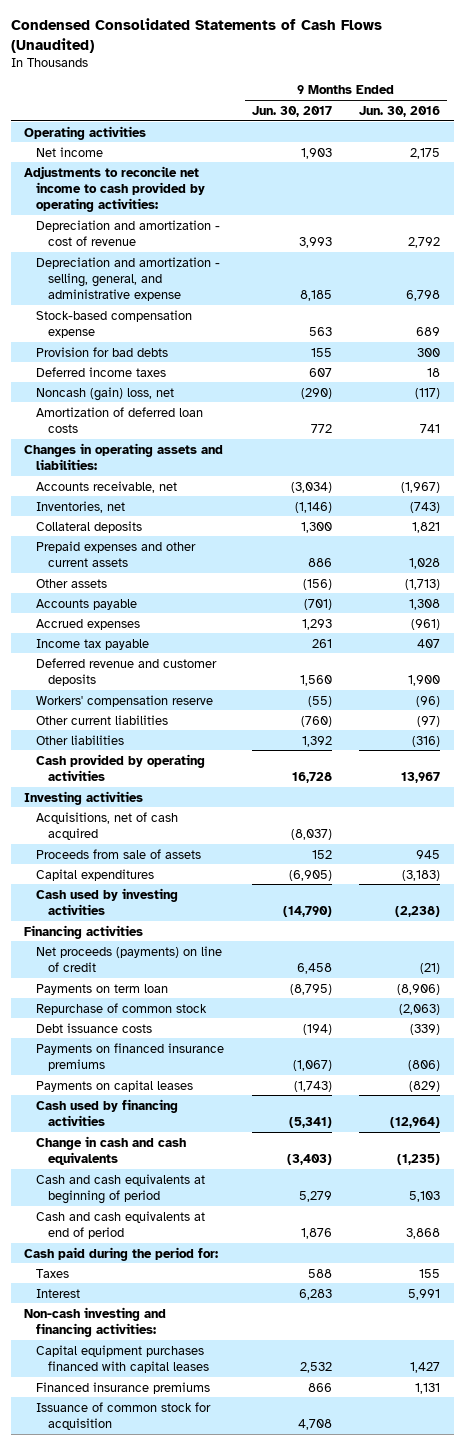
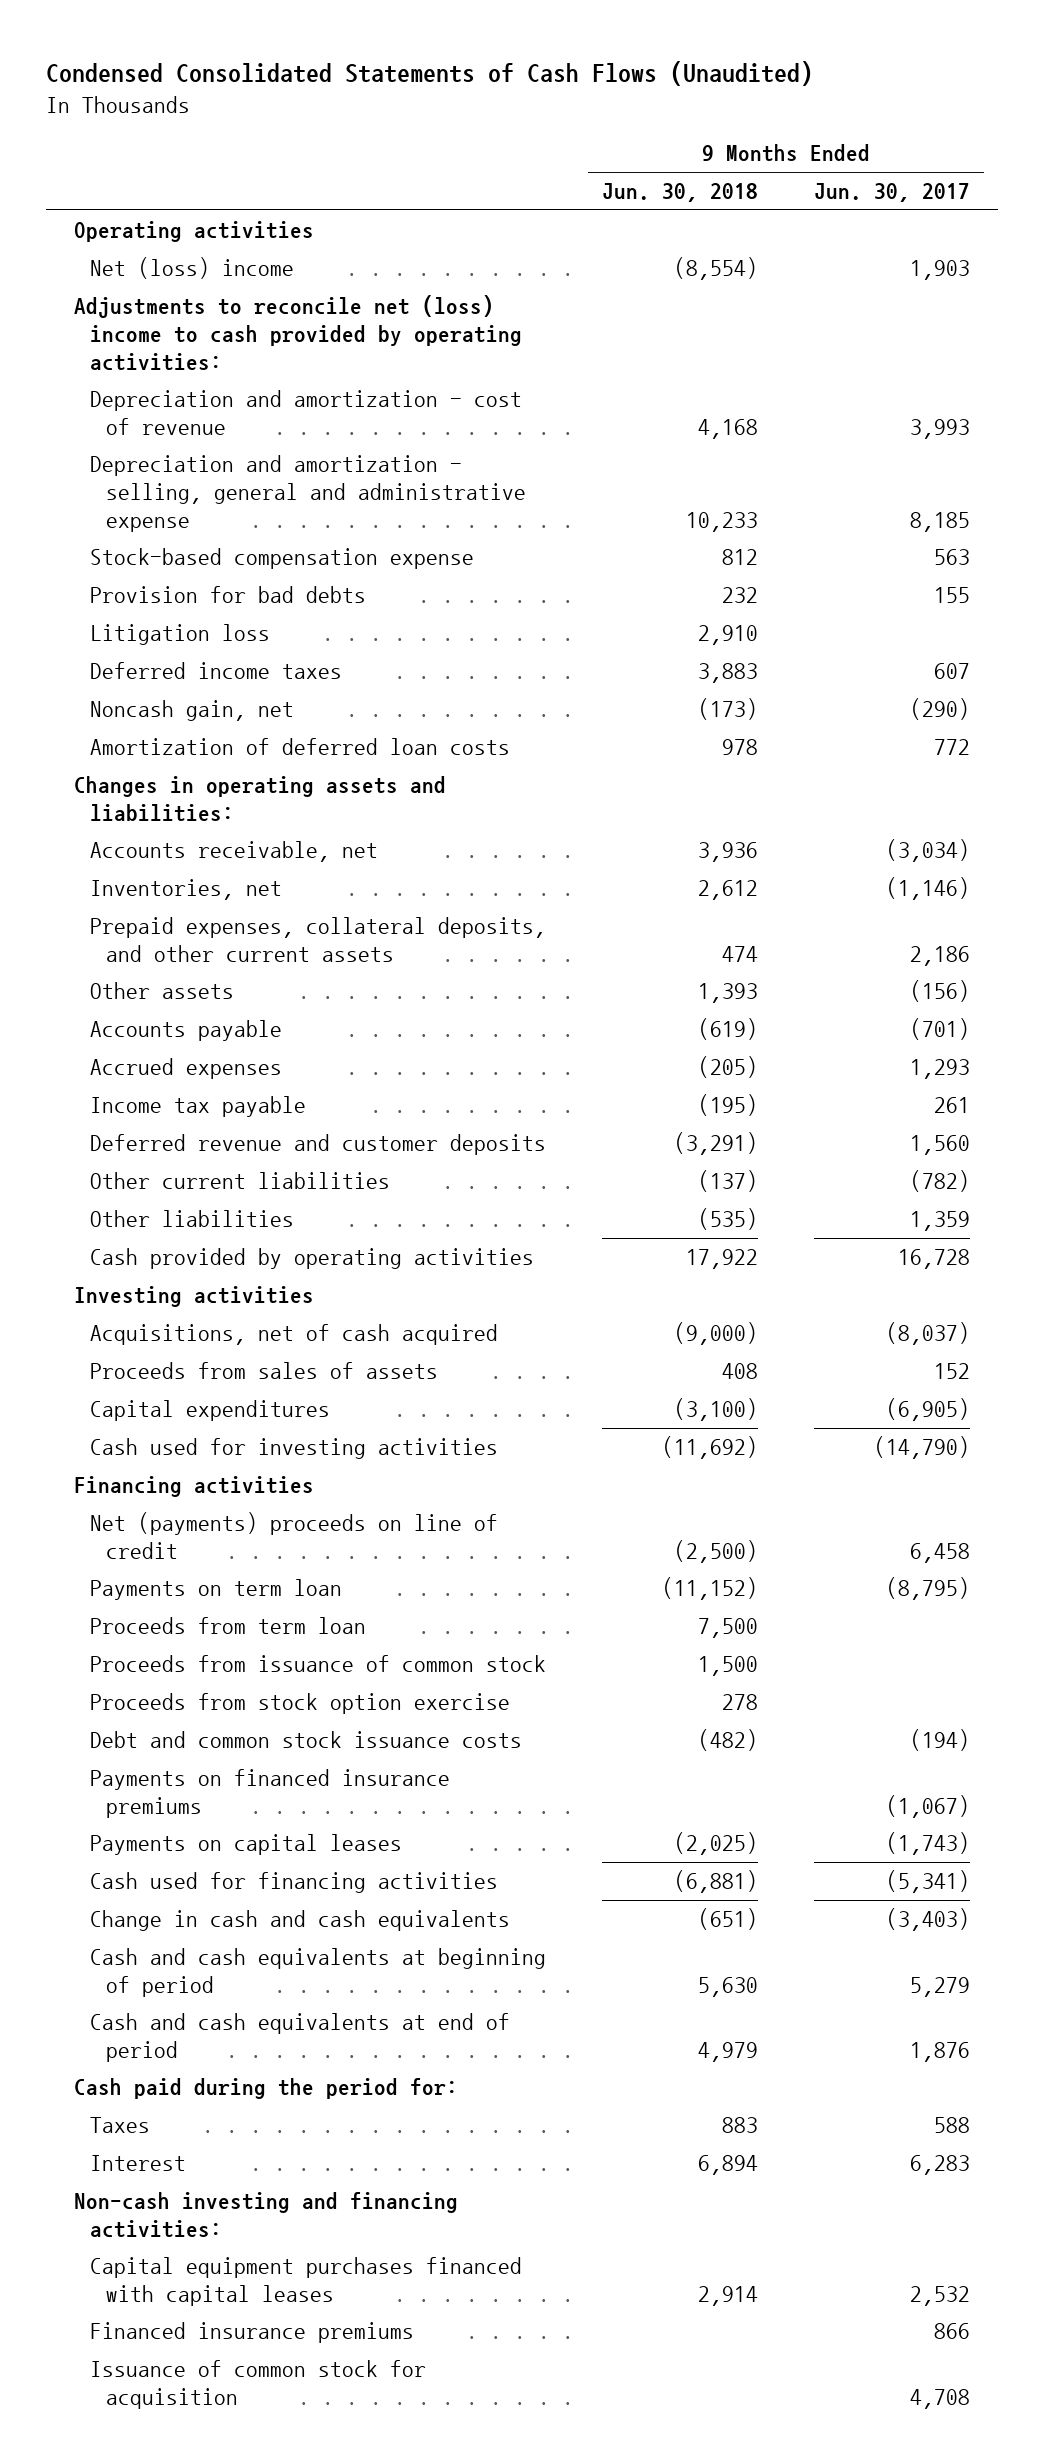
- | 9 Months Ended Jun. 30, 2017 | 9 Months Ended Jun. 30, 2016
+ | 9 Months Ended Jun. 30, 2018 | 9 Months Ended Jun. 30, 2017
- Net income | 1,903 | 2,175
- Adjustments to reconcile net income to cash provided by operating activities:
+ Net (loss) income | (8,554) | 1,903
+ Adjustments to reconcile net (loss) income to cash provided by operating activities:
- Depreciation and amortization - selling, general, and administrative expense | 8,185 | 6,798
+ Depreciation and amortization - selling, general and administrative expense | 10,233 | 8,185
+ Litigation loss | 2,910 |
- Noncash (gain) loss, net | (290) | (117)
+ Noncash gain, net | (173) | (290)
- Collateral deposits | 1,300 | 1,821
- Prepaid expenses and other current assets | 886 | 1,028
+ Prepaid expenses, collateral deposits, and other current assets | 474 | 2,186
- Workers' compensation reserve | (55) | (96)
- Other current liabilities | (760) | (97)
- Other liabilities | 1,392 | (316)
+ Other current liabilities | (137) | (782)
+ Other liabilities | (535) | 1,359
- Proceeds from sale of assets | 152 | 945
+ Proceeds from sales of assets | 408 | 152
- Cash used by investing activities | (14,790) | (2,238)
+ Cash used for investing activities | (11,692) | (14,790)
- Net proceeds (payments) on line of credit | 6,458 | (21)
+ Net (payments) proceeds on line of credit | (2,500) | 6,458
- Repurchase of common stock | | (2,063)
- Debt issuance costs | (194) | (339)
+ Proceeds from term loan | 7,500 |
+ Proceeds from issuance of common stock | 1,500 |
+ Proceeds from stock option exercise | 278 |
+ Debt and common stock issuance costs | (482) | (194)
- Cash used by financing activities | (5,341) | (12,964)
+ Cash used for financing activities | (6,881) | (5,341)

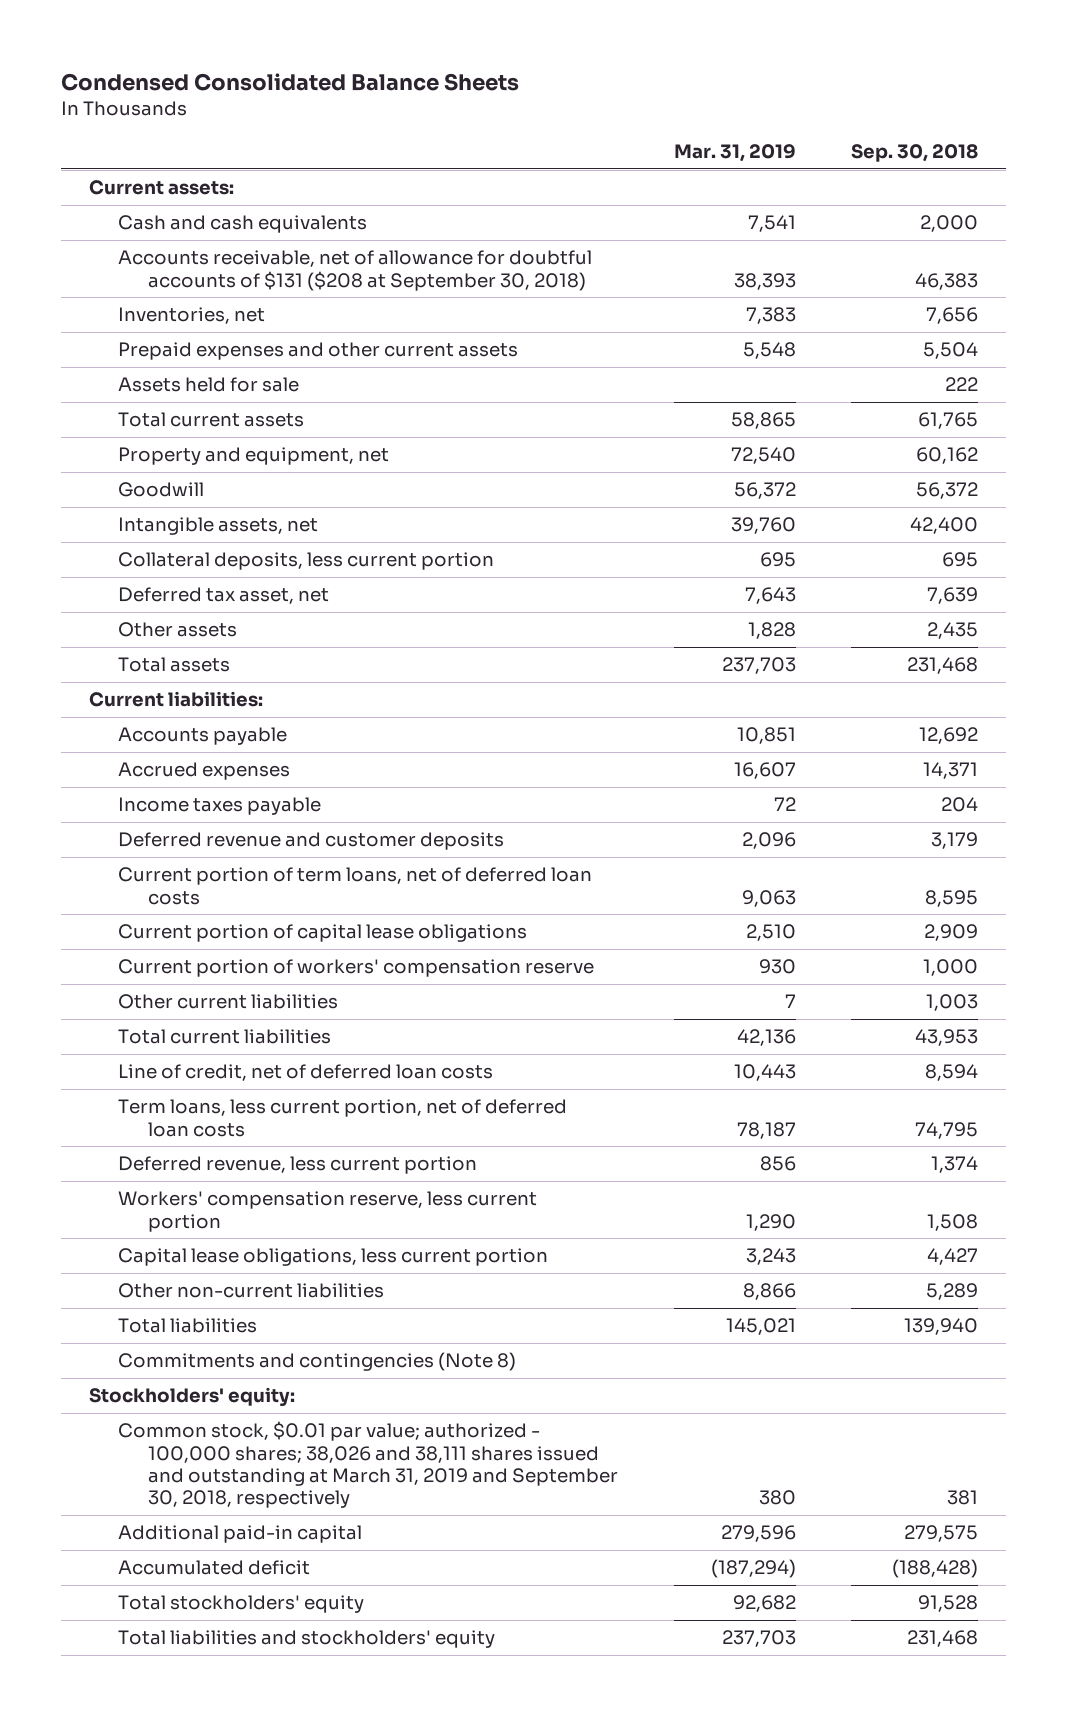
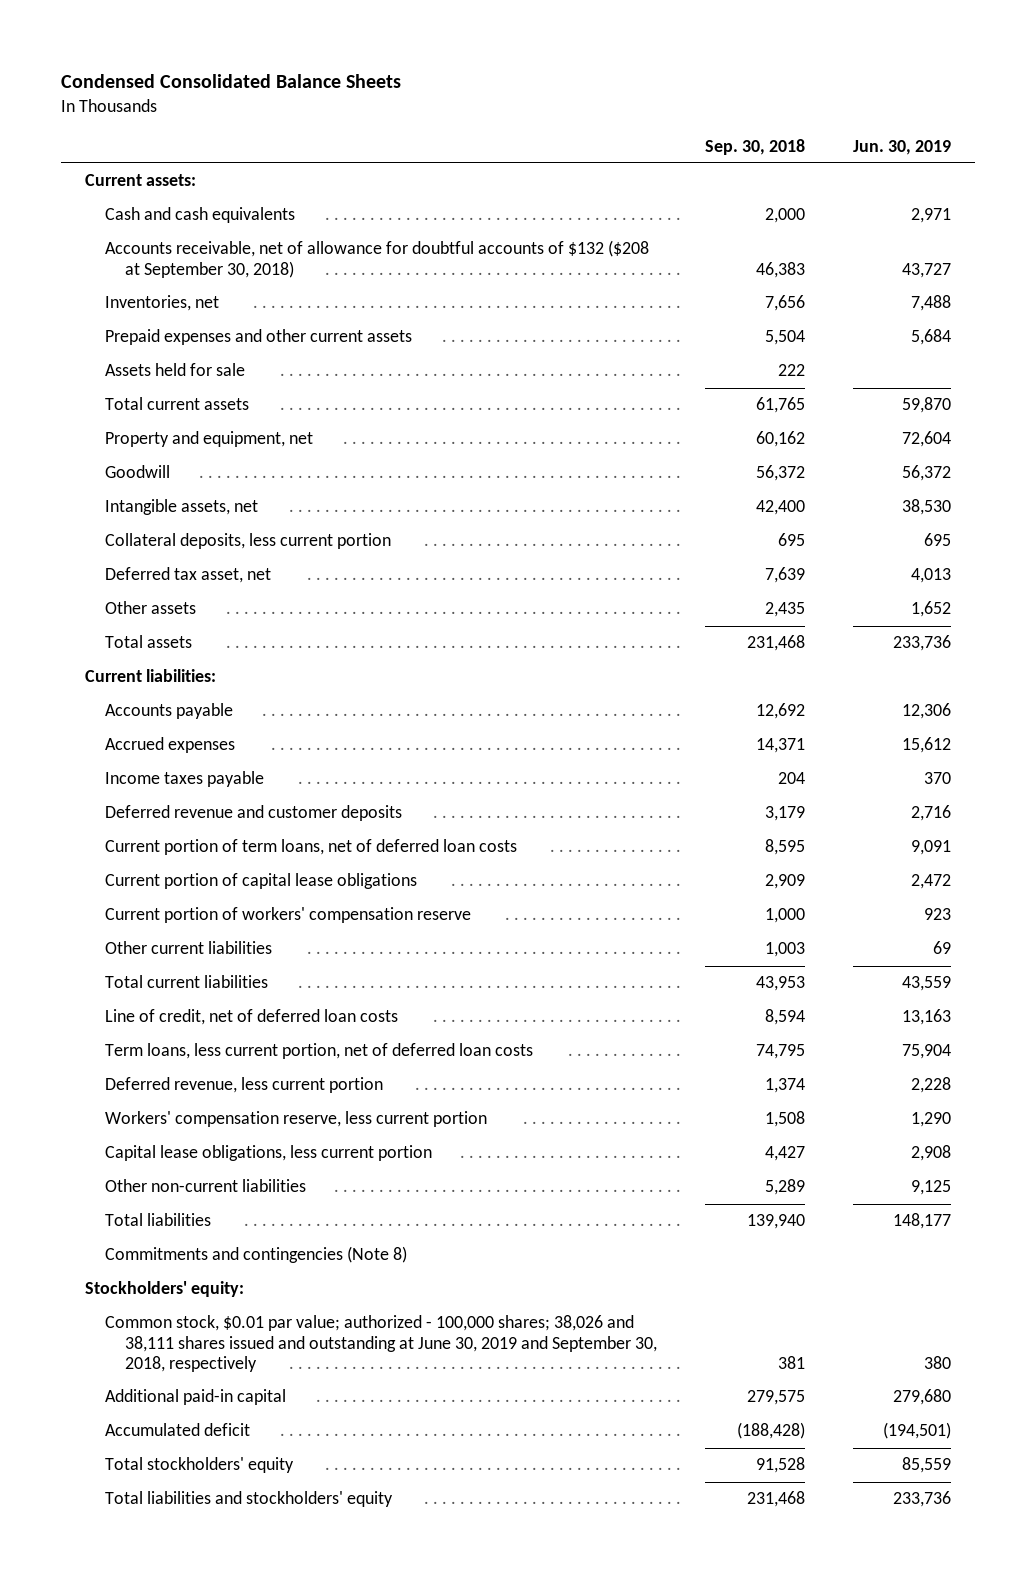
- | Mar. 31, 2019 | Sep. 30, 2018
+ | Sep. 30, 2018 | Jun. 30, 2019
- Accounts receivable, net of allowance for doubtful accounts of $131 ($208 at September 30, 2018) | 38,393 | 46,383
+ Accounts receivable, net of allowance for doubtful accounts of $132 ($208 at September 30, 2018) | 46,383 | 43,727
- Common stock, $0.01 par value; authorized - 100,000 shares; 38,026 and 38,111 shares issued and outstanding at March 31, 2019 and September 30, 2018, respectively | 380 | 381
+ Common stock, $0.01 par value; authorized - 100,000 shares; 38,026 and 38,111 shares issued and outstanding at June 30, 2019 and September 30, 2018, respectively | 381 | 380

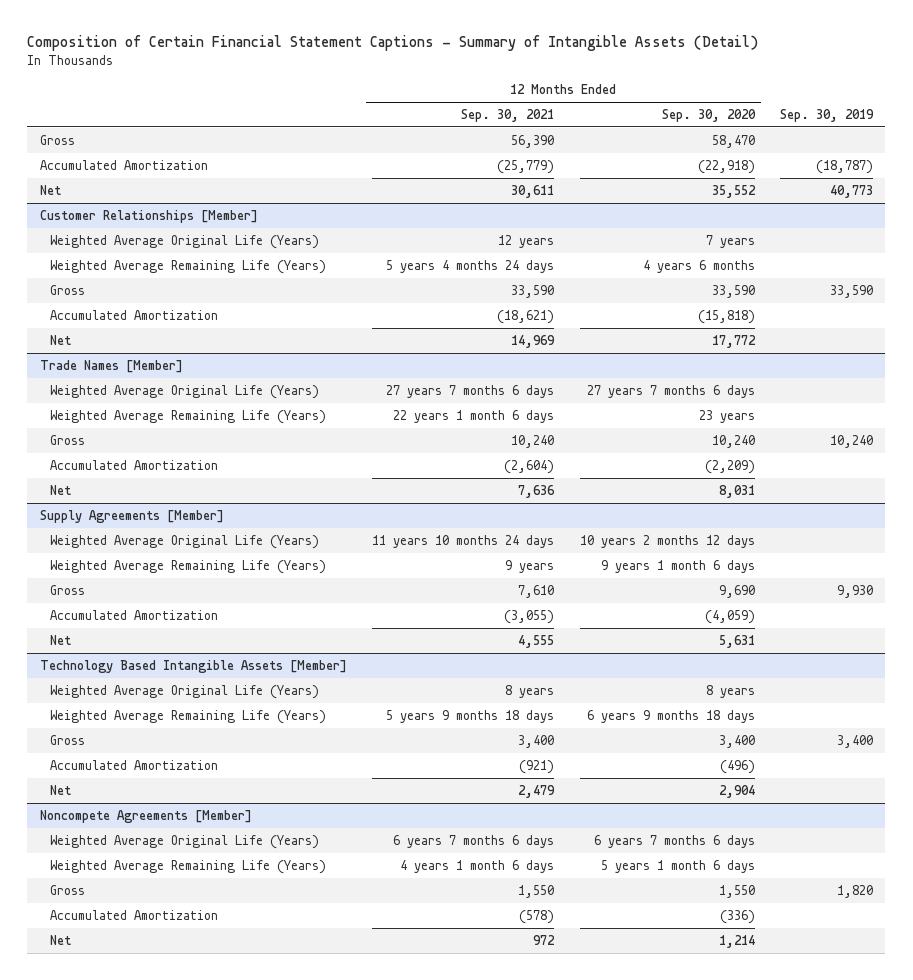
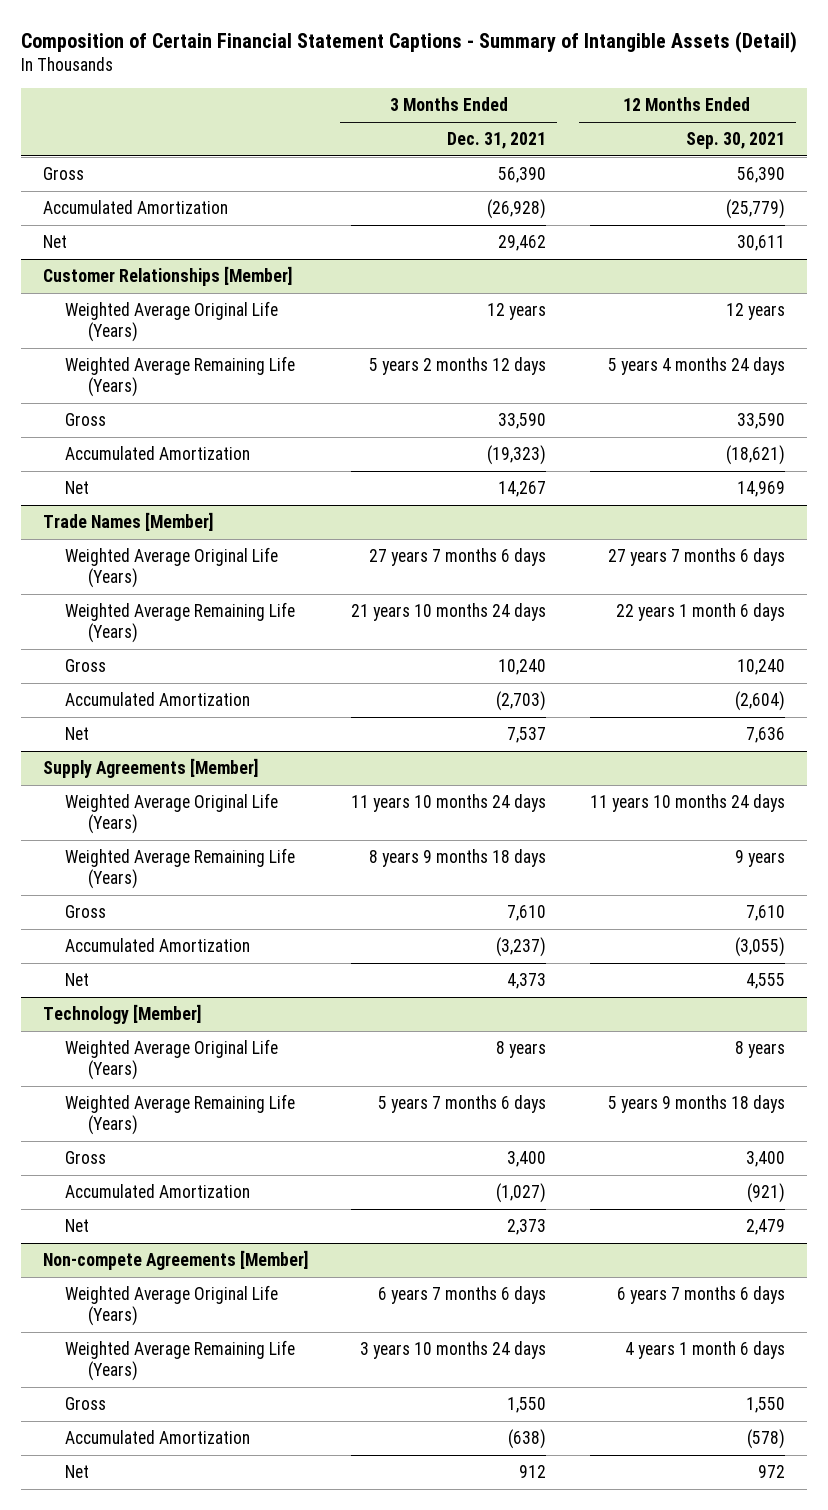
- | 12 Months Ended Sep. 30, 2021 | 12 Months Ended Sep. 30, 2020 | Sep. 30, 2019
+ | 3 Months Ended Dec. 31, 2021 | 12 Months Ended Sep. 30, 2021
- Technology Based Intangible Assets [Member]
+ Technology [Member]
- Noncompete Agreements [Member]
+ Non-compete Agreements [Member]

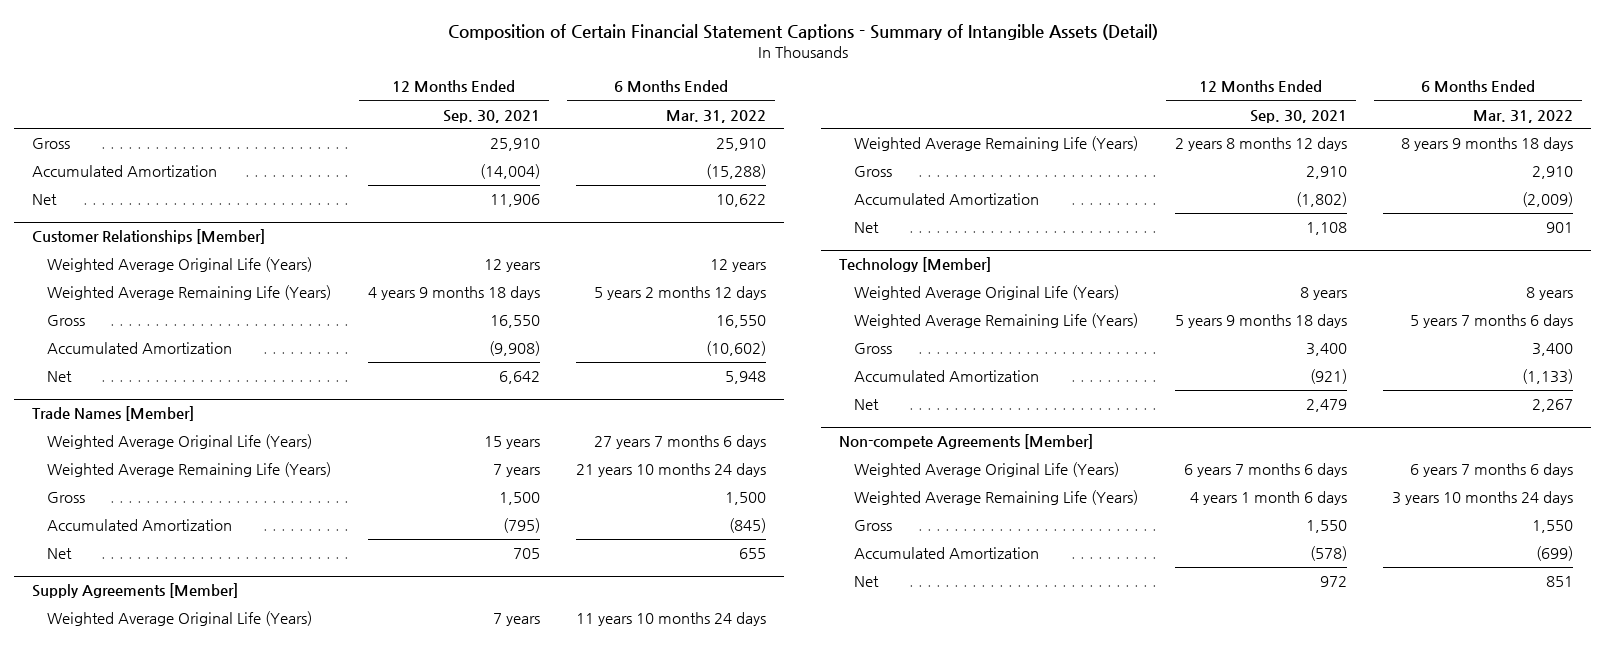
- | 3 Months Ended Dec. 31, 2021 | 12 Months Ended Sep. 30, 2021
+ | 12 Months Ended Sep. 30, 2021 | 6 Months Ended Mar. 31, 2022
- Gross | 56,390 | 56,390
- Accumulated Amortization | (26,928) | (25,779)
- Net | 29,462 | 30,611
+ Gross | 25,910 | 25,910
+ Accumulated Amortization | (14,004) | (15,288)
+ Net | 11,906 | 10,622
@ Customer Relationships [Member]
- Weighted Average Remaining Life (Years) | 5 years 2 months 12 days | 5 years 4 months 24 days
- Gross | 33,590 | 33,590
- Accumulated Amortization | (19,323) | (18,621)
- Net | 14,267 | 14,969
+ Weighted Average Remaining Life (Years) | 4 years 9 months 18 days | 5 years 2 months 12 days
+ Gross | 16,550 | 16,550
+ Accumulated Amortization | (9,908) | (10,602)
+ Net | 6,642 | 5,948
@ Trade Names [Member]
- Weighted Average Original Life (Years) | 27 years 7 months 6 days | 27 years 7 months 6 days
- Weighted Average Remaining Life (Years) | 21 years 10 months 24 days | 22 years 1 month 6 days
- Gross | 10,240 | 10,240
- Accumulated Amortization | (2,703) | (2,604)
- Net | 7,537 | 7,636
+ Weighted Average Original Life (Years) | 15 years | 27 years 7 months 6 days
+ Weighted Average Remaining Life (Years) | 7 years | 21 years 10 months 24 days
+ Gross | 1,500 | 1,500
+ Accumulated Amortization | (795) | (845)
+ Net | 705 | 655
@ Supply Agreements [Member]
- Weighted Average Original Life (Years) | 11 years 10 months 24 days | 11 years 10 months 24 days
- Weighted Average Remaining Life (Years) | 8 years 9 months 18 days | 9 years
- Gross | 7,610 | 7,610
- Accumulated Amortization | (3,237) | (3,055)
- Net | 4,373 | 4,555
+ Weighted Average Original Life (Years) | 7 years | 11 years 10 months 24 days
+ Weighted Average Remaining Life (Years) | 2 years 8 months 12 days | 8 years 9 months 18 days
+ Gross | 2,910 | 2,910
+ Accumulated Amortization | (1,802) | (2,009)
+ Net | 1,108 | 901

